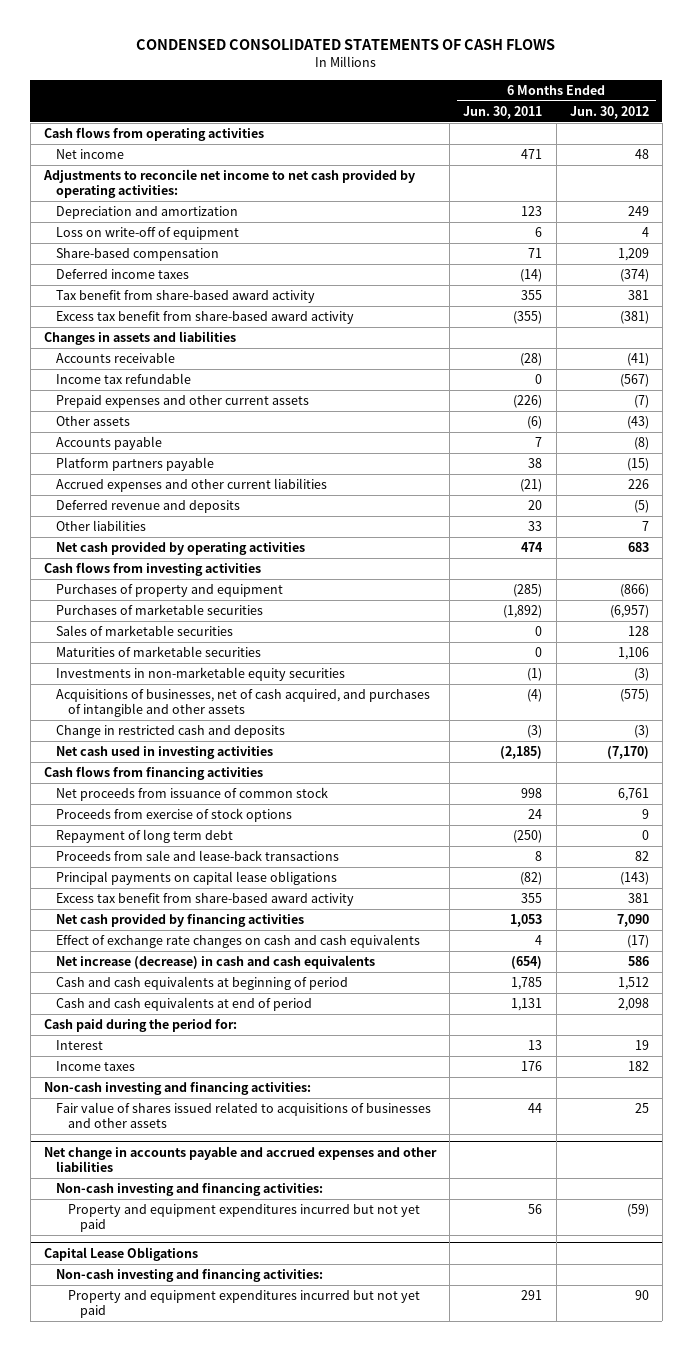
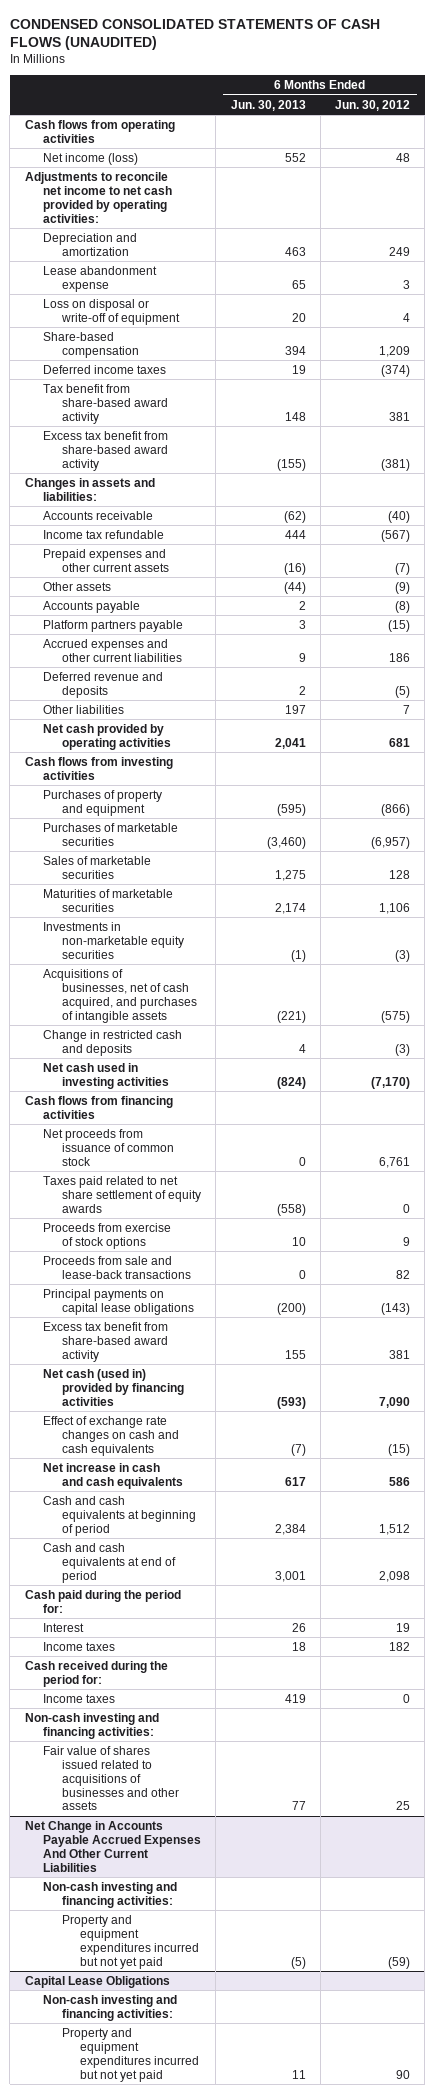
- CONDENSED CONSOLIDATED STATEMENTS OF CASH FLOWS
+ CONDENSED CONSOLIDATED STATEMENTS OF CASH FLOWS (UNAUDITED)
- | 6 Months Ended Jun. 30, 2011 | 6 Months Ended Jun. 30, 2012
+ | 6 Months Ended Jun. 30, 2013 | 6 Months Ended Jun. 30, 2012
- Net income | 471 | 48
+ Net income (loss) | 552 | 48
- Loss on write-off of equipment | 6 | 4
+ Lease abandonment expense | 65 | 3
+ Loss on disposal or write-off of equipment | 20 | 4
- Changes in assets and liabilities
- Accounts receivable | (28) | (41)
+ Changes in assets and liabilities:
+ Accounts receivable | (62) | (40)
- Other assets | (6) | (43)
+ Other assets | (44) | (9)
- Accrued expenses and other current liabilities | (21) | 226
+ Accrued expenses and other current liabilities | 9 | 186
- Net cash provided by operating activities | 474 | 683
+ Net cash provided by operating activities | 2,041 | 681
- Acquisitions of businesses, net of cash acquired, and purchases of intangible and other assets | (4) | (575)
+ Acquisitions of businesses, net of cash acquired, and purchases of intangible assets | (221) | (575)
+ Taxes paid related to net share settlement of equity awards | (558) | 0
- Repayment of long term debt | (250) | 0
- Net cash provided by financing activities | 1,053 | 7,090
- Effect of exchange rate changes on cash and cash equivalents | 4 | (17)
- Net increase (decrease) in cash and cash equivalents | (654) | 586
+ Net cash (used in) provided by financing activities | (593) | 7,090
+ Effect of exchange rate changes on cash and cash equivalents | (7) | (15)
+ Net increase in cash and cash equivalents | 617 | 586
+ Cash received during the period for:
+ Income taxes | 419 | 0
- Net change in accounts payable and accrued expenses and other liabilities
+ Net Change in Accounts Payable Accrued Expenses And Other Current Liabilities

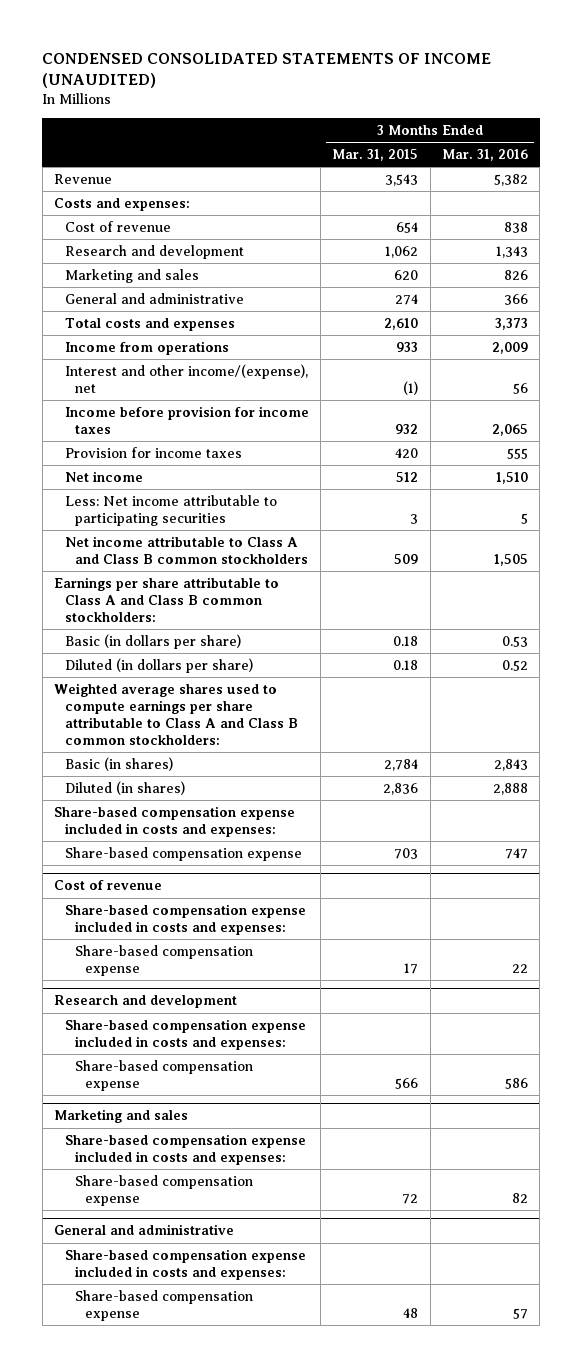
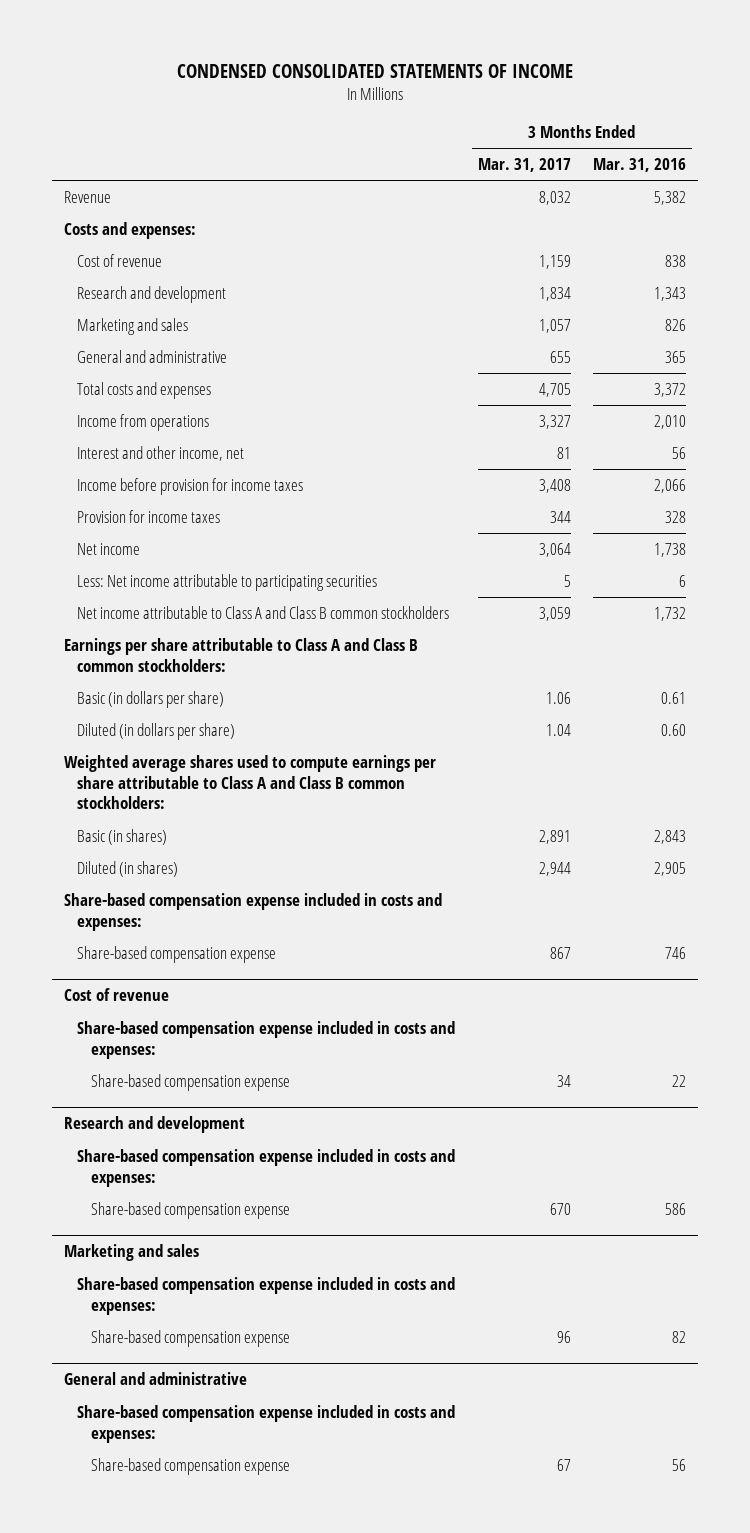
- CONDENSED CONSOLIDATED STATEMENTS OF INCOME (UNAUDITED)
+ CONDENSED CONSOLIDATED STATEMENTS OF INCOME
- | 3 Months Ended Mar. 31, 2015 | 3 Months Ended Mar. 31, 2016
+ | 3 Months Ended Mar. 31, 2017 | 3 Months Ended Mar. 31, 2016
- General and administrative | 274 | 366
- Total costs and expenses | 2,610 | 3,373
- Income from operations | 933 | 2,009
- Interest and other income/(expense), net | (1) | 56
- Income before provision for income taxes | 932 | 2,065
- Provision for income taxes | 420 | 555
- Net income | 512 | 1,510
- Less: Net income attributable to participating securities | 3 | 5
- Net income attributable to Class A and Class B common stockholders | 509 | 1,505
+ General and administrative | 655 | 365
+ Total costs and expenses | 4,705 | 3,372
+ Income from operations | 3,327 | 2,010
+ Interest and other income, net | 81 | 56
+ Income before provision for income taxes | 3,408 | 2,066
+ Provision for income taxes | 344 | 328
+ Net income | 3,064 | 1,738
+ Less: Net income attributable to participating securities | 5 | 6
+ Net income attributable to Class A and Class B common stockholders | 3,059 | 1,732
- Basic (in dollars per share) | 0.18 | 0.53
- Diluted (in dollars per share) | 0.18 | 0.52
+ Basic (in dollars per share) | 1.06 | 0.61
+ Diluted (in dollars per share) | 1.04 | 0.60
- Diluted (in shares) | 2,836 | 2,888
+ Diluted (in shares) | 2,944 | 2,905
- Share-based compensation expense | 703 | 747
+ Share-based compensation expense | 867 | 746
@ General and administrative
- Share-based compensation expense | 48 | 57
+ Share-based compensation expense | 67 | 56

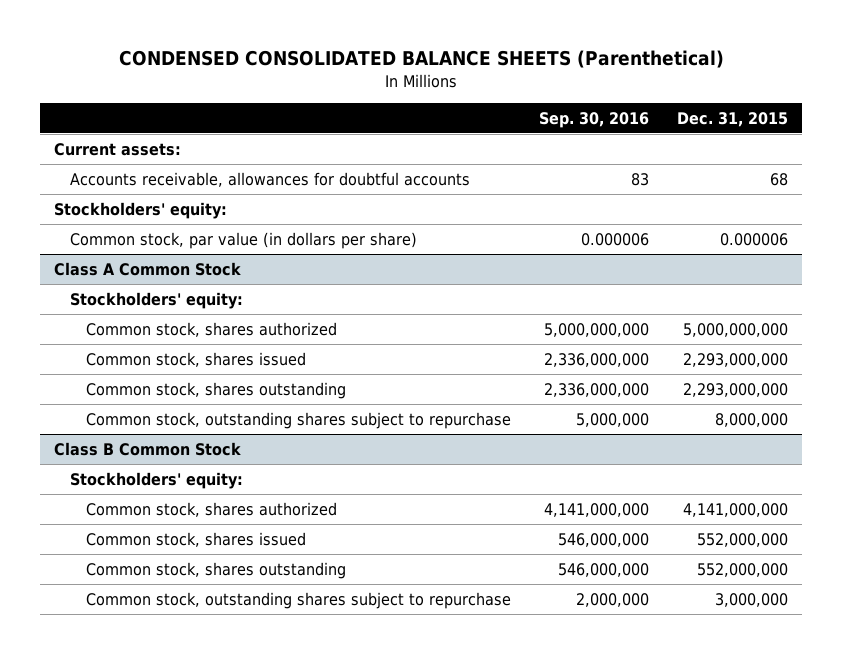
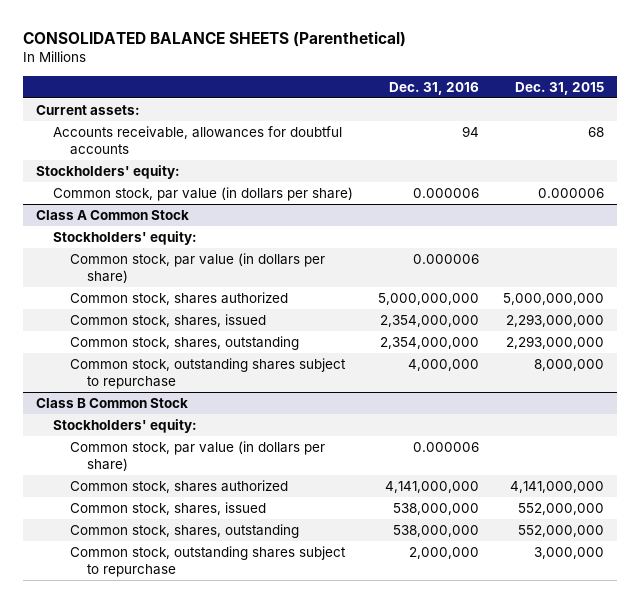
- CONDENSED CONSOLIDATED BALANCE SHEETS (Parenthetical)
+ CONSOLIDATED BALANCE SHEETS (Parenthetical)
- | Sep. 30, 2016 | Dec. 31, 2015
+ | Dec. 31, 2016 | Dec. 31, 2015
@ Class A Common Stock
+ Common stock, par value (in dollars per share) | 0.000006 |
- Common stock, shares issued | 2,336,000,000 | 2,293,000,000
- Common stock, shares outstanding | 2,336,000,000 | 2,293,000,000
+ Common stock, shares, issued | 2,354,000,000 | 2,293,000,000
+ Common stock, shares, outstanding | 2,354,000,000 | 2,293,000,000
@ Class B Common Stock
+ Common stock, par value (in dollars per share) | 0.000006 |
- Common stock, shares issued | 546,000,000 | 552,000,000
- Common stock, shares outstanding | 546,000,000 | 552,000,000
+ Common stock, shares, issued | 538,000,000 | 552,000,000
+ Common stock, shares, outstanding | 538,000,000 | 552,000,000

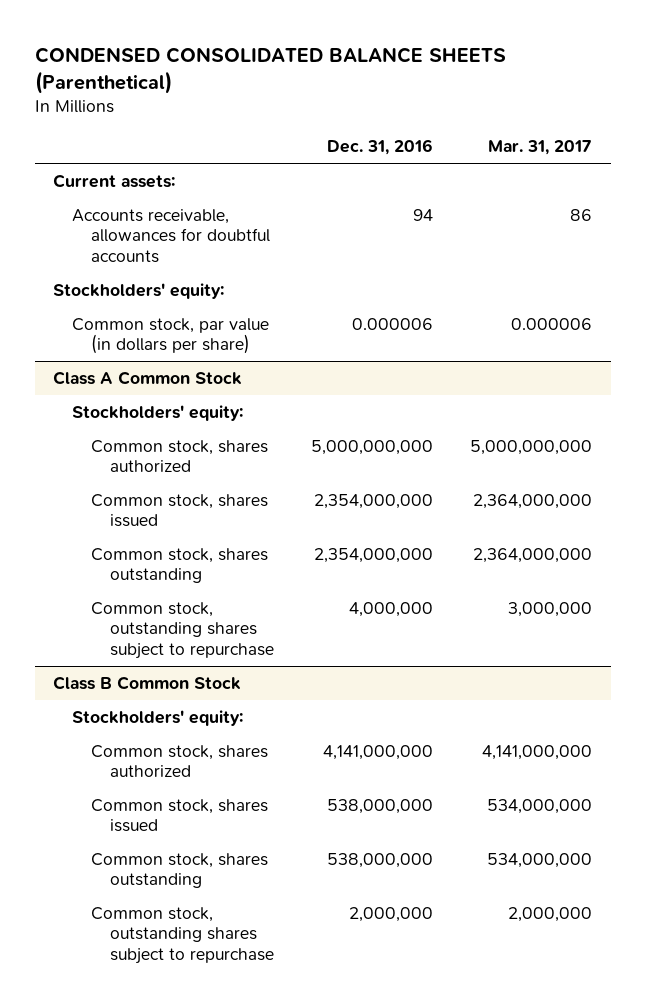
- CONSOLIDATED BALANCE SHEETS (Parenthetical)
+ CONDENSED CONSOLIDATED BALANCE SHEETS (Parenthetical)
- | Dec. 31, 2016 | Dec. 31, 2015
+ | Dec. 31, 2016 | Mar. 31, 2017
@ Class A Common Stock
- Common stock, par value (in dollars per share) | 0.000006 |
- Common stock, shares, issued | 2,354,000,000 | 2,293,000,000
- Common stock, shares, outstanding | 2,354,000,000 | 2,293,000,000
+ Common stock, shares issued | 2,354,000,000 | 2,364,000,000
+ Common stock, shares outstanding | 2,354,000,000 | 2,364,000,000
@ Class B Common Stock
- Common stock, par value (in dollars per share) | 0.000006 |
- Common stock, shares, issued | 538,000,000 | 552,000,000
- Common stock, shares, outstanding | 538,000,000 | 552,000,000
+ Common stock, shares issued | 538,000,000 | 534,000,000
+ Common stock, shares outstanding | 538,000,000 | 534,000,000

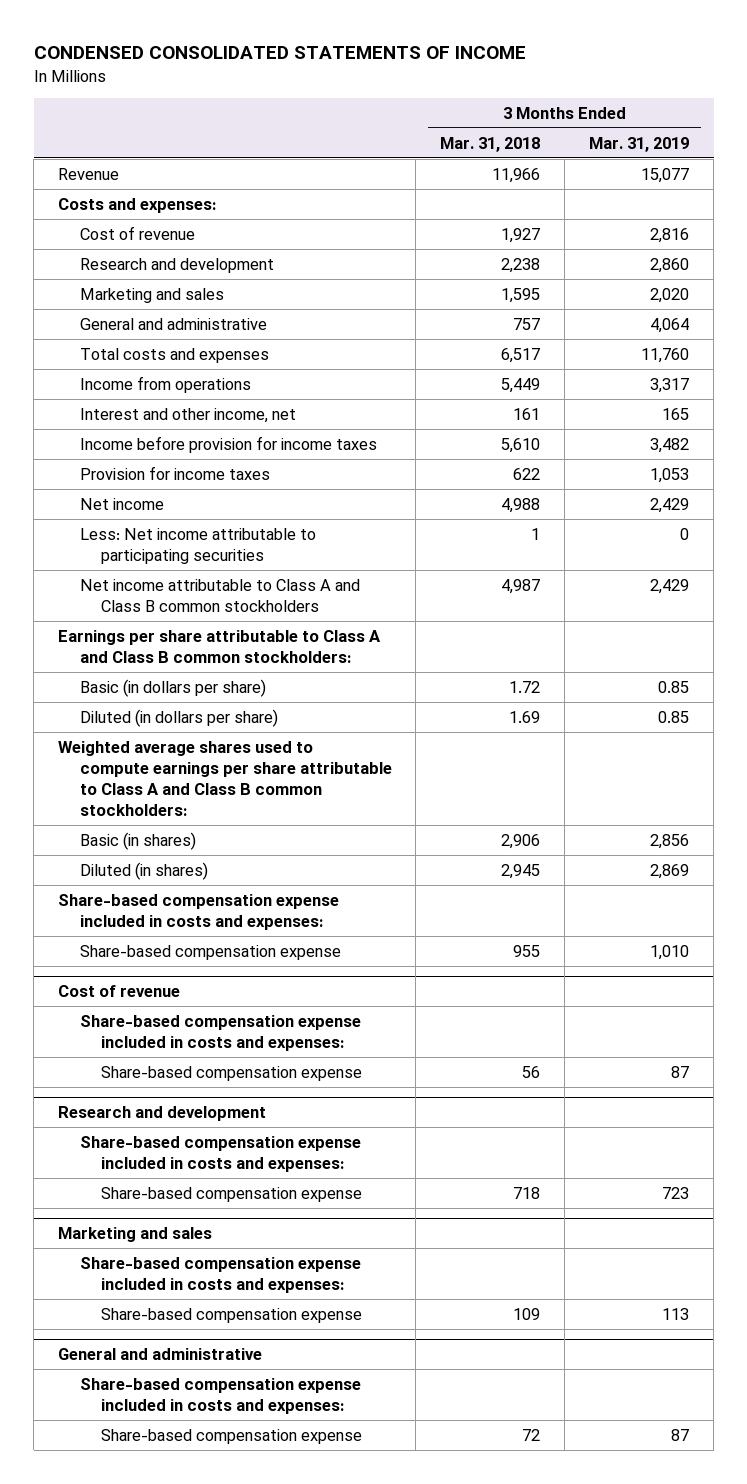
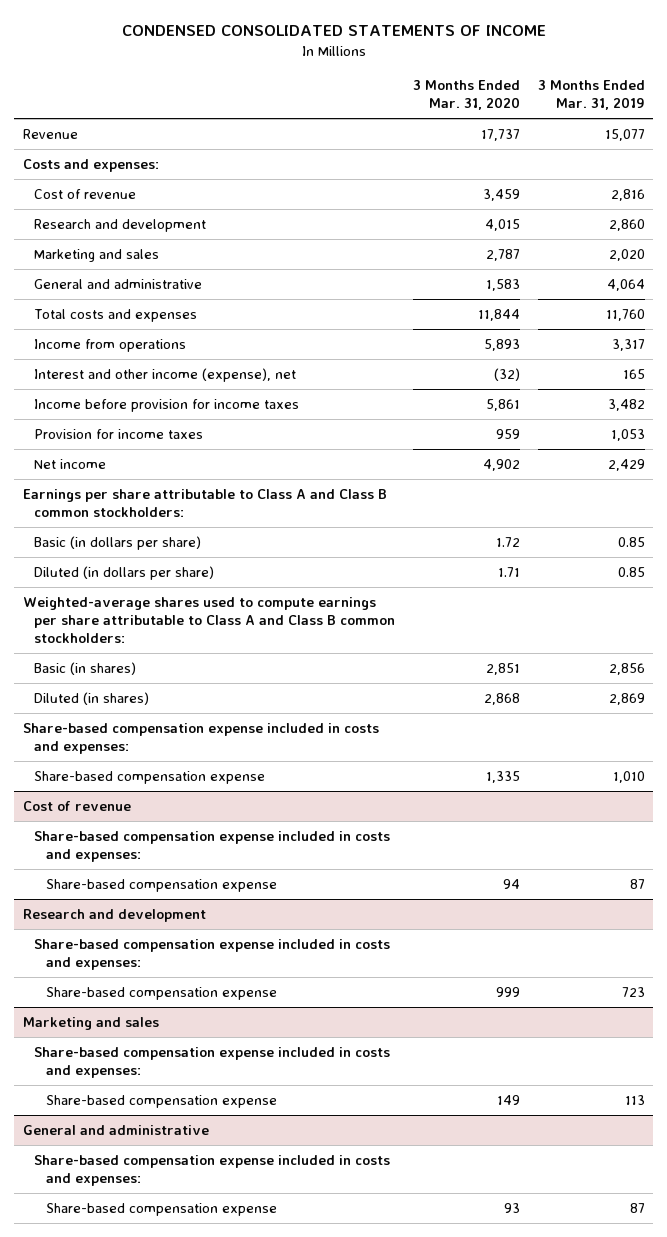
- | 3 Months Ended Mar. 31, 2018 | 3 Months Ended Mar. 31, 2019
+ | 3 Months Ended Mar. 31, 2020 | 3 Months Ended Mar. 31, 2019
- Interest and other income, net | 161 | 165
+ Interest and other income (expense), net | (32) | 165
- Less: Net income attributable to participating securities | 1 | 0
- Net income attributable to Class A and Class B common stockholders | 4,987 | 2,429
- Weighted average shares used to compute earnings per share attributable to Class A and Class B common stockholders:
+ Weighted-average shares used to compute earnings per share attributable to Class A and Class B common stockholders:

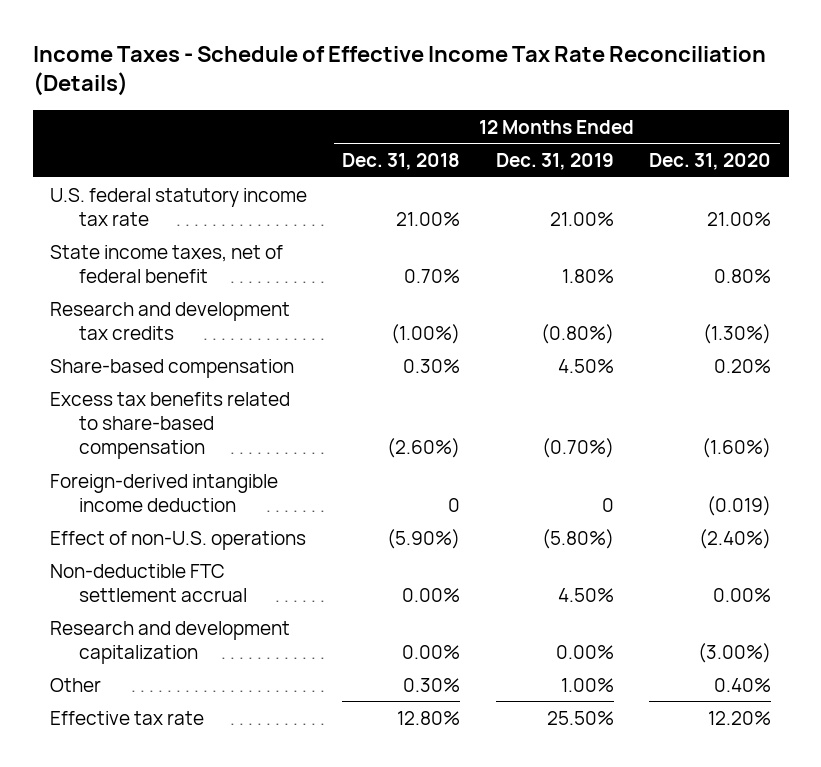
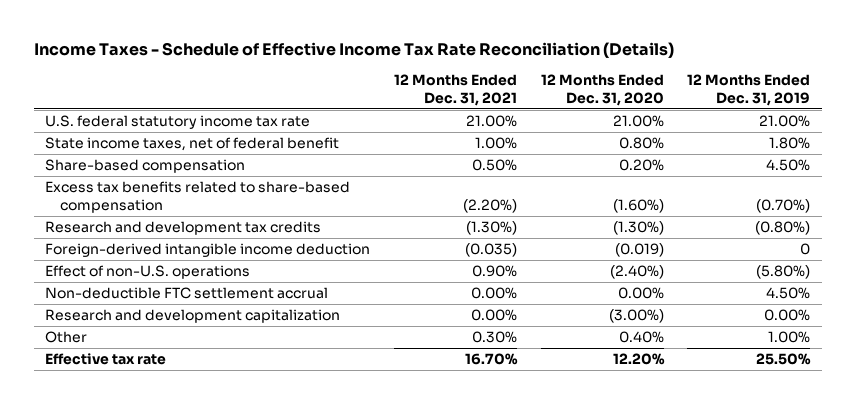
- | 12 Months Ended Dec. 31, 2018 | 12 Months Ended Dec. 31, 2019 | 12 Months Ended Dec. 31, 2020
+ | 12 Months Ended Dec. 31, 2021 | 12 Months Ended Dec. 31, 2020 | 12 Months Ended Dec. 31, 2019
moved down: Research and development tax credits | (1.30%) | (1.30%) | (0.80%)

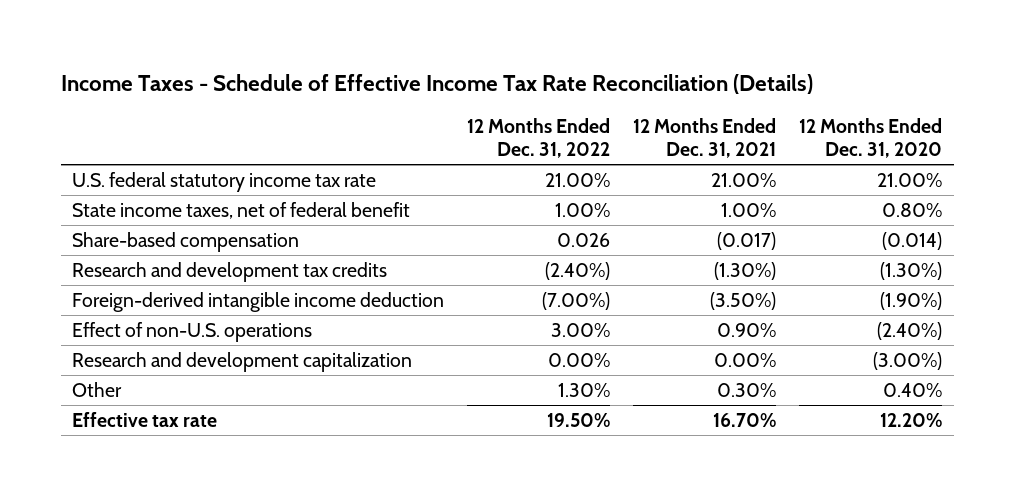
- | 12 Months Ended Dec. 31, 2021 | 12 Months Ended Dec. 31, 2020 | 12 Months Ended Dec. 31, 2019
+ | 12 Months Ended Dec. 31, 2022 | 12 Months Ended Dec. 31, 2021 | 12 Months Ended Dec. 31, 2020
- Share-based compensation | 0.50% | 0.20% | 4.50%
- Excess tax benefits related to share-based compensation | (2.20%) | (1.60%) | (0.70%)
+ Share-based compensation | 0.026 | (0.017) | (0.014)
- Foreign-derived intangible income deduction | (0.035) | (0.019) | 0
+ Foreign-derived intangible income deduction | (7.00%) | (3.50%) | (1.90%)
- Non-deductible FTC settlement accrual | 0.00% | 0.00% | 4.50%

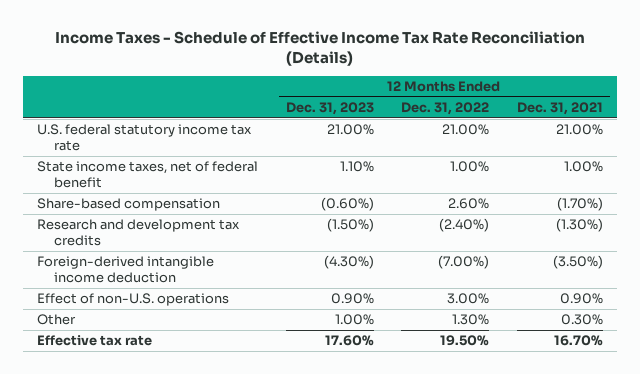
- | 12 Months Ended Dec. 31, 2022 | 12 Months Ended Dec. 31, 2021 | 12 Months Ended Dec. 31, 2020
+ | 12 Months Ended Dec. 31, 2023 | 12 Months Ended Dec. 31, 2022 | 12 Months Ended Dec. 31, 2021
- Share-based compensation | 0.026 | (0.017) | (0.014)
+ Share-based compensation | (0.60%) | 2.60% | (1.70%)
- Research and development capitalization | 0.00% | 0.00% | (3.00%)

